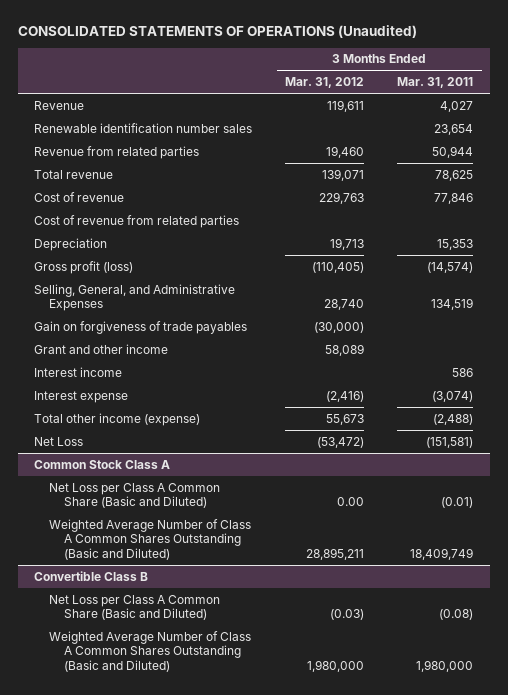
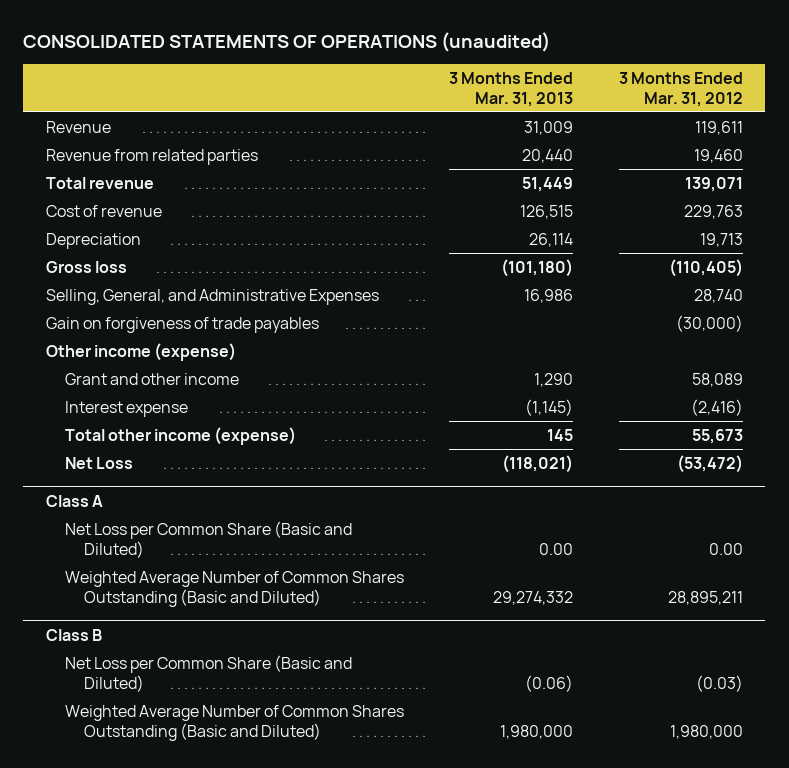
- CONSOLIDATED STATEMENTS OF OPERATIONS (Unaudited)
+ CONSOLIDATED STATEMENTS OF OPERATIONS (unaudited)
- | 3 Months Ended Mar. 31, 2012 | 3 Months Ended Mar. 31, 2011
+ | 3 Months Ended Mar. 31, 2013 | 3 Months Ended Mar. 31, 2012
- Renewable identification number sales | | 23,654
- Cost of revenue from related parties
- Gross profit (loss) | (110,405) | (14,574)
+ Gross loss | (101,180) | (110,405)
+ Other income (expense)
- Interest income | | 586
- Common Stock Class A
- Net Loss per Class A Common Share (Basic and Diluted) | 0.00 | (0.01)
- Weighted Average Number of Class A Common Shares Outstanding (Basic and Diluted) | 28,895,211 | 18,409,749
- Convertible Class B
- Net Loss per Class A Common Share (Basic and Diluted) | (0.03) | (0.08)
- Weighted Average Number of Class A Common Shares Outstanding (Basic and Diluted) | 1,980,000 | 1,980,000
+ Class A
+ Net Loss per Common Share (Basic and Diluted) | 0.00 | 0.00
+ Weighted Average Number of Common Shares Outstanding (Basic and Diluted) | 29,274,332 | 28,895,211
+ Class B
+ Net Loss per Common Share (Basic and Diluted) | (0.06) | (0.03)
+ Weighted Average Number of Common Shares Outstanding (Basic and Diluted) | 1,980,000 | 1,980,000

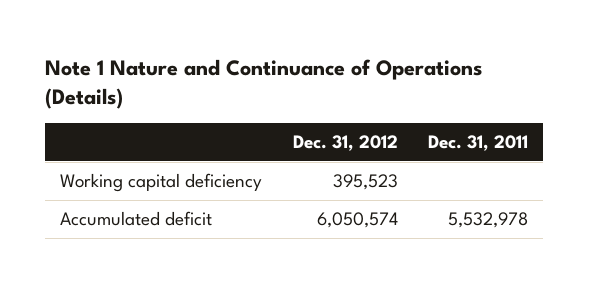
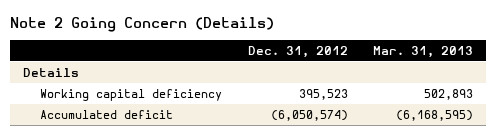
- Note 1 Nature and Continuance of Operations (Details)
+ Note 2 Going Concern (Details)
- | Dec. 31, 2012 | Dec. 31, 2011
+ | Dec. 31, 2012 | Mar. 31, 2013
+ Details
- Accumulated deficit | 6,050,574 | 5,532,978
+ Accumulated deficit | (6,050,574) | (6,168,595)

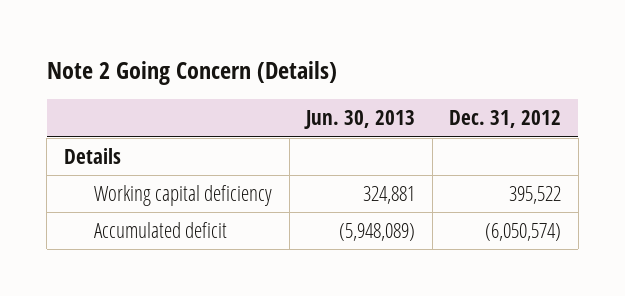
- | Dec. 31, 2012 | Mar. 31, 2013
+ | Jun. 30, 2013 | Dec. 31, 2012
- Working capital deficiency | 395,523 | 502,893
+ Working capital deficiency | 324,881 | 395,522

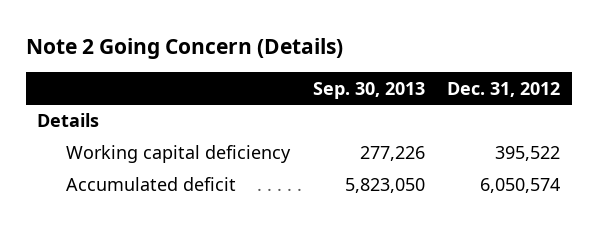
- | Jun. 30, 2013 | Dec. 31, 2012
+ | Sep. 30, 2013 | Dec. 31, 2012
- Accumulated deficit | (5,948,089) | (6,050,574)
+ Accumulated deficit | 5,823,050 | 6,050,574

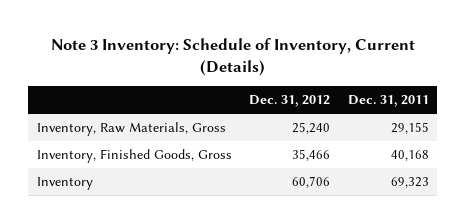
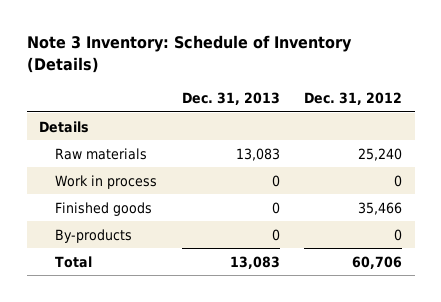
- Note 3 Inventory: Schedule of Inventory, Current (Details)
+ Note 3 Inventory: Schedule of Inventory (Details)
- | Dec. 31, 2012 | Dec. 31, 2011
+ | Dec. 31, 2013 | Dec. 31, 2012
- Inventory, Raw Materials, Gross | 25,240 | 29,155
- Inventory, Finished Goods, Gross | 35,466 | 40,168
- Inventory | 60,706 | 69,323
+ Details
+ Raw materials | 13,083 | 25,240
+ Work in process | 0 | 0
+ Finished goods | 0 | 35,466
+ By-products | 0 | 0
+ Total | 13,083 | 60,706

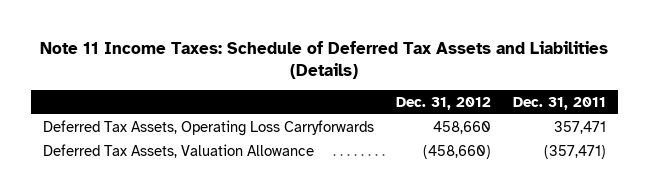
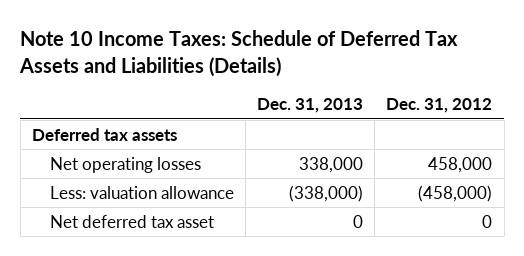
- Note 11 Income Taxes: Schedule of Deferred Tax Assets and Liabilities (Details)
+ Note 10 Income Taxes: Schedule of Deferred Tax Assets and Liabilities (Details)
- | Dec. 31, 2012 | Dec. 31, 2011
+ | Dec. 31, 2013 | Dec. 31, 2012
- Deferred Tax Assets, Operating Loss Carryforwards | 458,660 | 357,471
- Deferred Tax Assets, Valuation Allowance | (458,660) | (357,471)
+ Deferred tax assets
+ Net operating losses | 338,000 | 458,000
+ Less: valuation allowance | (338,000) | (458,000)
+ Net deferred tax asset | 0 | 0

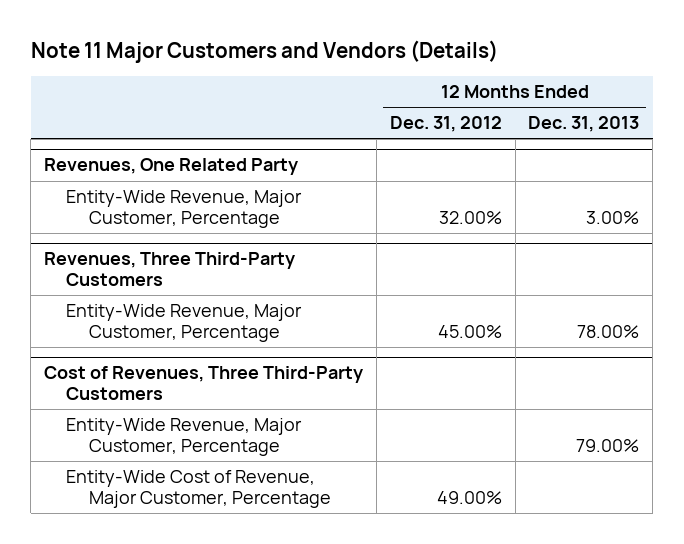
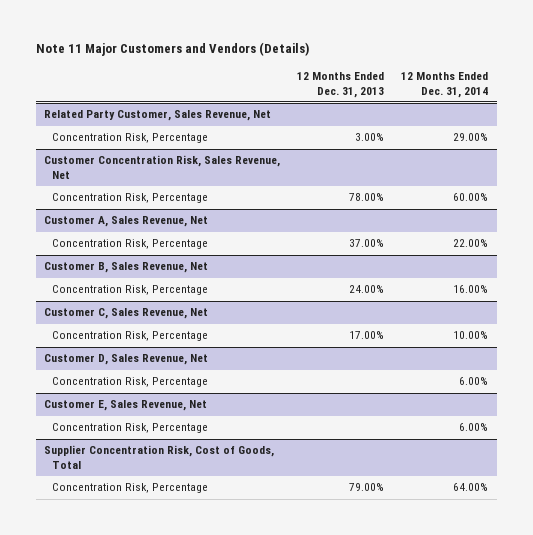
- | 12 Months Ended Dec. 31, 2012 | 12 Months Ended Dec. 31, 2013
+ | 12 Months Ended Dec. 31, 2013 | 12 Months Ended Dec. 31, 2014
- Revenues, One Related Party
- Entity-Wide Revenue, Major Customer, Percentage | 32.00% | 3.00%
- Revenues, Three Third-Party Customers
- Entity-Wide Revenue, Major Customer, Percentage | 45.00% | 78.00%
- Cost of Revenues, Three Third-Party Customers
- Entity-Wide Revenue, Major Customer, Percentage | | 79.00%
- Entity-Wide Cost of Revenue, Major Customer, Percentage | 49.00% |
+ Related Party Customer, Sales Revenue, Net
+ Concentration Risk, Percentage | 3.00% | 29.00%
+ Customer Concentration Risk, Sales Revenue, Net
+ Concentration Risk, Percentage | 78.00% | 60.00%
+ Customer A, Sales Revenue, Net
+ Concentration Risk, Percentage | 37.00% | 22.00%
+ Customer B, Sales Revenue, Net
+ Concentration Risk, Percentage | 24.00% | 16.00%
+ Customer C, Sales Revenue, Net
+ Concentration Risk, Percentage | 17.00% | 10.00%
+ Customer D, Sales Revenue, Net
+ Concentration Risk, Percentage | | 6.00%
+ Customer E, Sales Revenue, Net
+ Concentration Risk, Percentage | | 6.00%
+ Supplier Concentration Risk, Cost of Goods, Total
+ Concentration Risk, Percentage | 79.00% | 64.00%

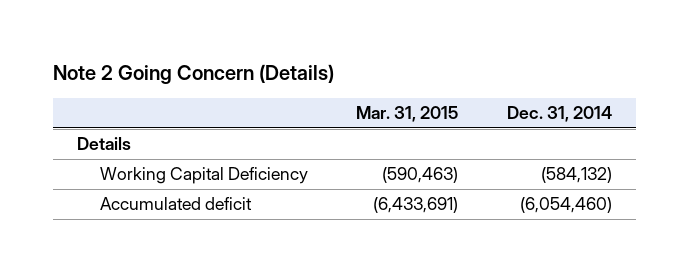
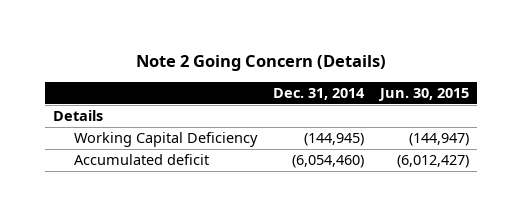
- | Mar. 31, 2015 | Dec. 31, 2014
+ | Dec. 31, 2014 | Jun. 30, 2015
- Working Capital Deficiency | (590,463) | (584,132)
+ Working Capital Deficiency | (144,945) | (144,947)

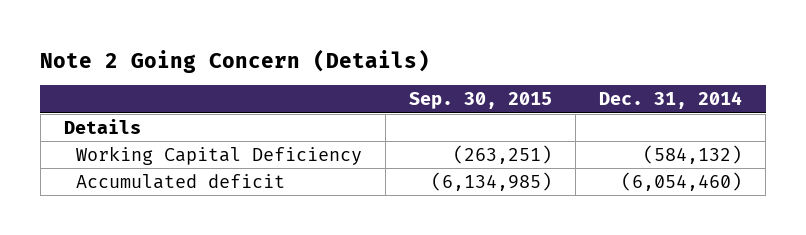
- | Dec. 31, 2014 | Jun. 30, 2015
+ | Sep. 30, 2015 | Dec. 31, 2014
- Working Capital Deficiency | (144,945) | (144,947)
+ Working Capital Deficiency | (263,251) | (584,132)

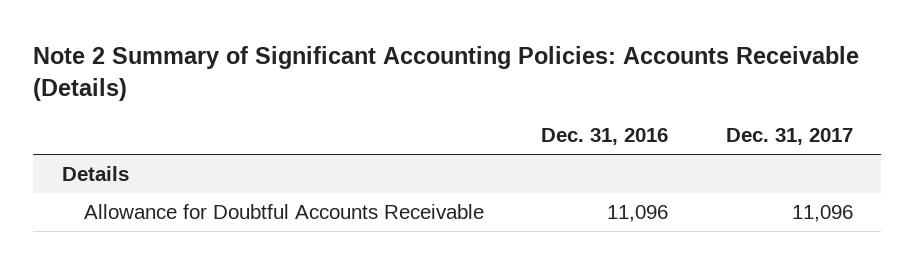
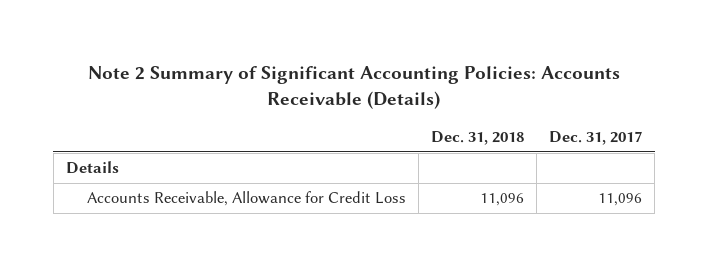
- | Dec. 31, 2016 | Dec. 31, 2017
+ | Dec. 31, 2018 | Dec. 31, 2017
- Allowance for Doubtful Accounts Receivable | 11,096 | 11,096
+ Accounts Receivable, Allowance for Credit Loss | 11,096 | 11,096

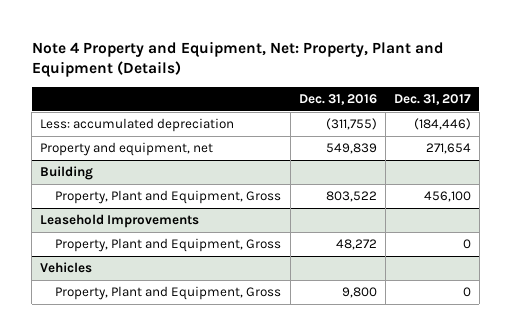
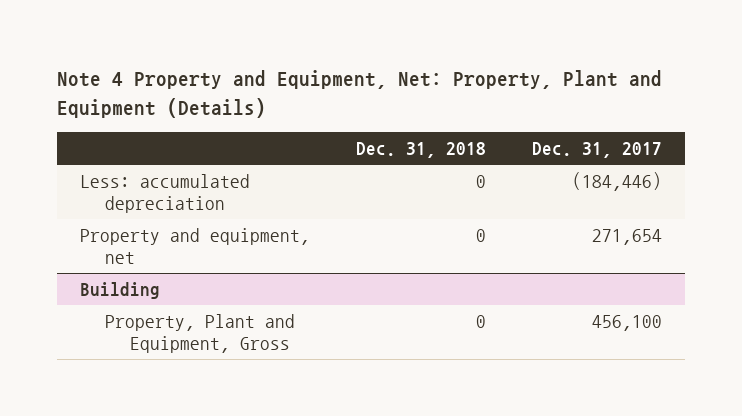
- | Dec. 31, 2016 | Dec. 31, 2017
+ | Dec. 31, 2018 | Dec. 31, 2017
- Leasehold Improvements
- Property, Plant and Equipment, Gross | 48,272 | 0
- Vehicles
- Property, Plant and Equipment, Gross | 9,800 | 0

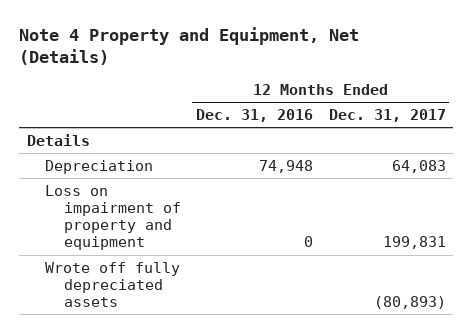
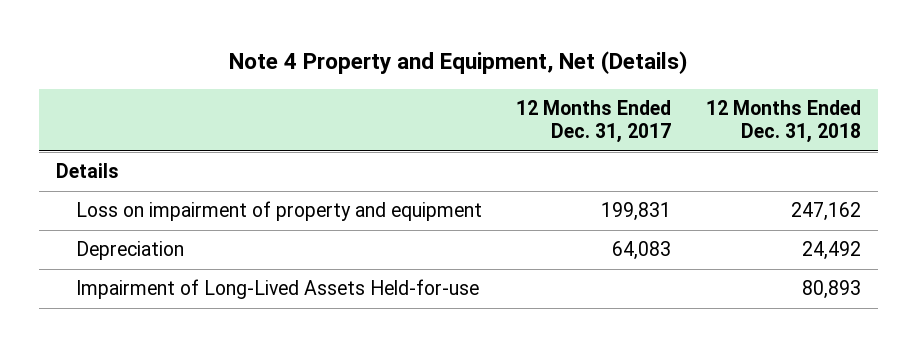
- | 12 Months Ended Dec. 31, 2016 | 12 Months Ended Dec. 31, 2017
+ | 12 Months Ended Dec. 31, 2017 | 12 Months Ended Dec. 31, 2018
- Wrote off fully depreciated assets | | (80,893)
moved down: Depreciation | 64,083 | 24,492
+ Impairment of Long-Lived Assets Held-for-use | | 80,893

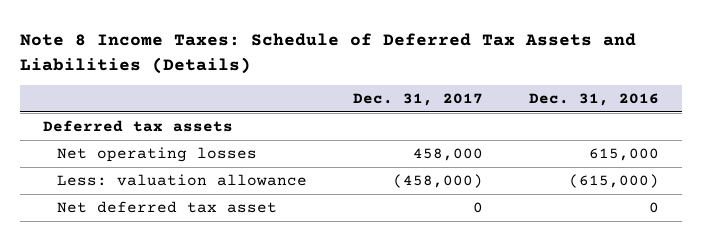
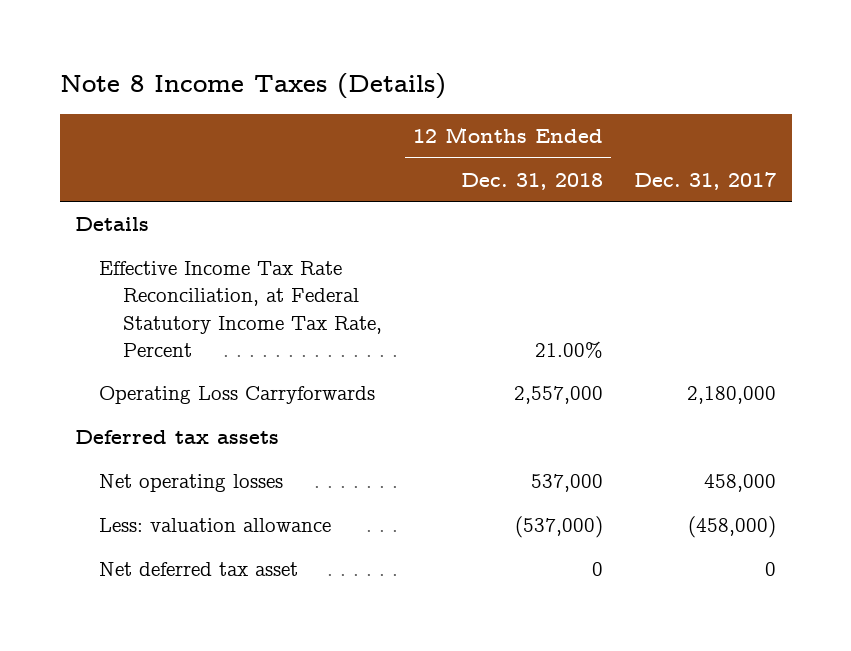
- Note 8 Income Taxes: Schedule of Deferred Tax Assets and Liabilities (Details)
+ Note 8 Income Taxes (Details)
- | Dec. 31, 2017 | Dec. 31, 2016
+ | 12 Months Ended Dec. 31, 2018 | Dec. 31, 2017
+ Details
+ Effective Income Tax Rate Reconciliation, at Federal Statutory Income Tax Rate, Percent | 21.00% |
+ Operating Loss Carryforwards | 2,557,000 | 2,180,000

